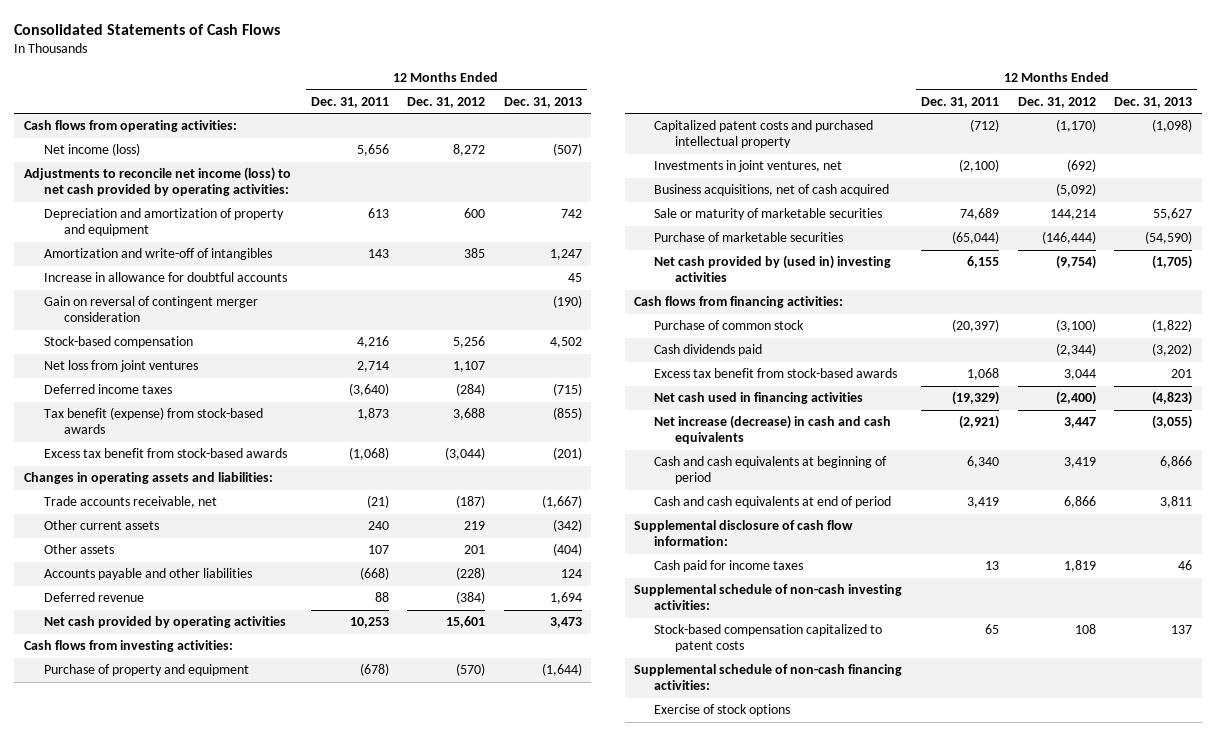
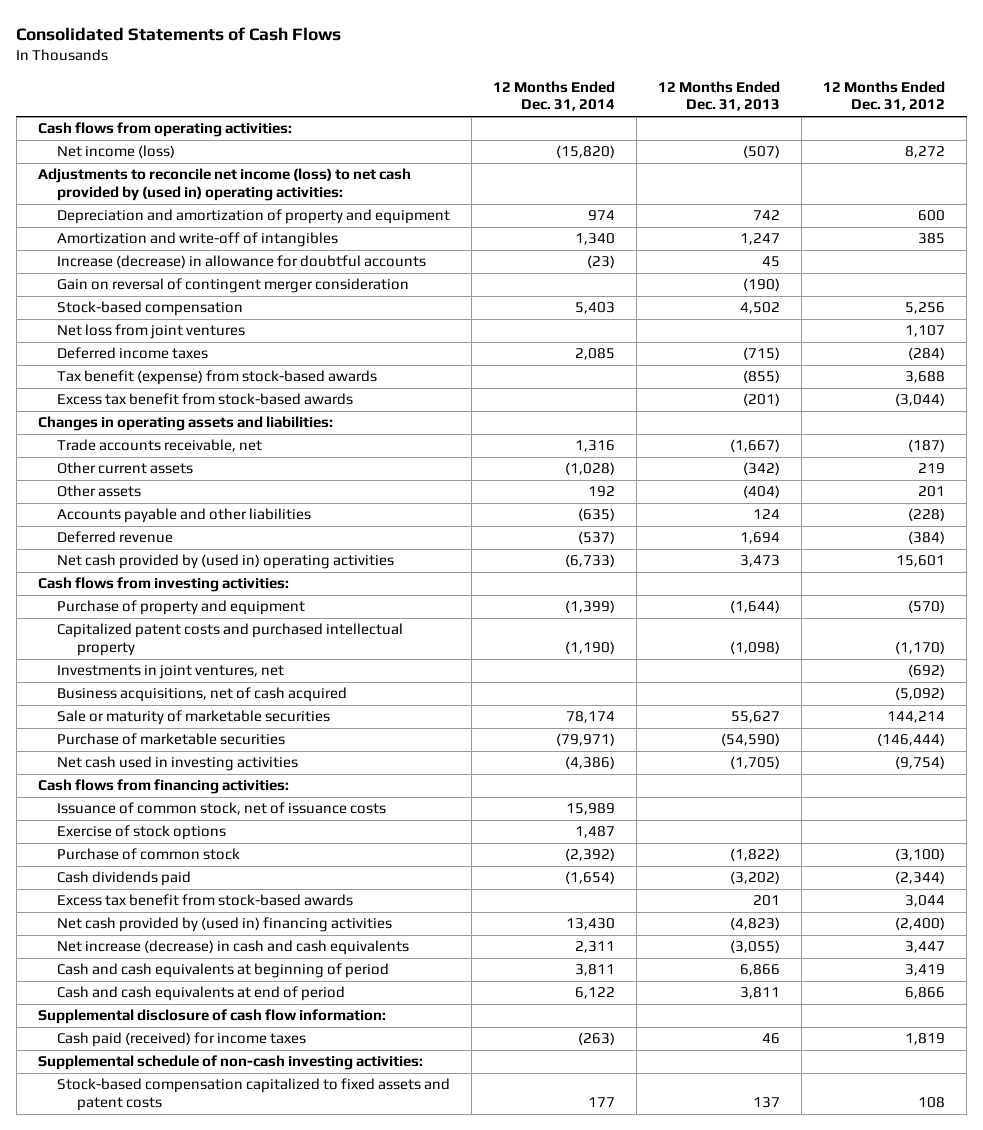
- | 12 Months Ended Dec. 31, 2011 | 12 Months Ended Dec. 31, 2012 | 12 Months Ended Dec. 31, 2013
+ | 12 Months Ended Dec. 31, 2014 | 12 Months Ended Dec. 31, 2013 | 12 Months Ended Dec. 31, 2012
- Adjustments to reconcile net income (loss) to net cash provided by operating activities:
+ Adjustments to reconcile net income (loss) to net cash provided by (used in) operating activities:
- Increase in allowance for doubtful accounts | | | 45
+ Increase (decrease) in allowance for doubtful accounts | (23) | 45 |
- Net cash provided by operating activities | 10,253 | 15,601 | 3,473
+ Net cash provided by (used in) operating activities | (6,733) | 3,473 | 15,601
- Net cash provided by (used in) investing activities | 6,155 | (9,754) | (1,705)
+ Net cash used in investing activities | (4,386) | (1,705) | (9,754)
+ Issuance of common stock, net of issuance costs | 15,989 | |
moved up: Exercise of stock options | 1,487 | |
- Net cash used in financing activities | (19,329) | (2,400) | (4,823)
+ Net cash provided by (used in) financing activities | 13,430 | (4,823) | (2,400)
- Cash paid for income taxes | 13 | 1,819 | 46
+ Cash paid (received) for income taxes | (263) | 46 | 1,819
- Stock-based compensation capitalized to patent costs | 65 | 108 | 137
- Supplemental schedule of non-cash financing activities:
+ Stock-based compensation capitalized to fixed assets and patent costs | 177 | 137 | 108

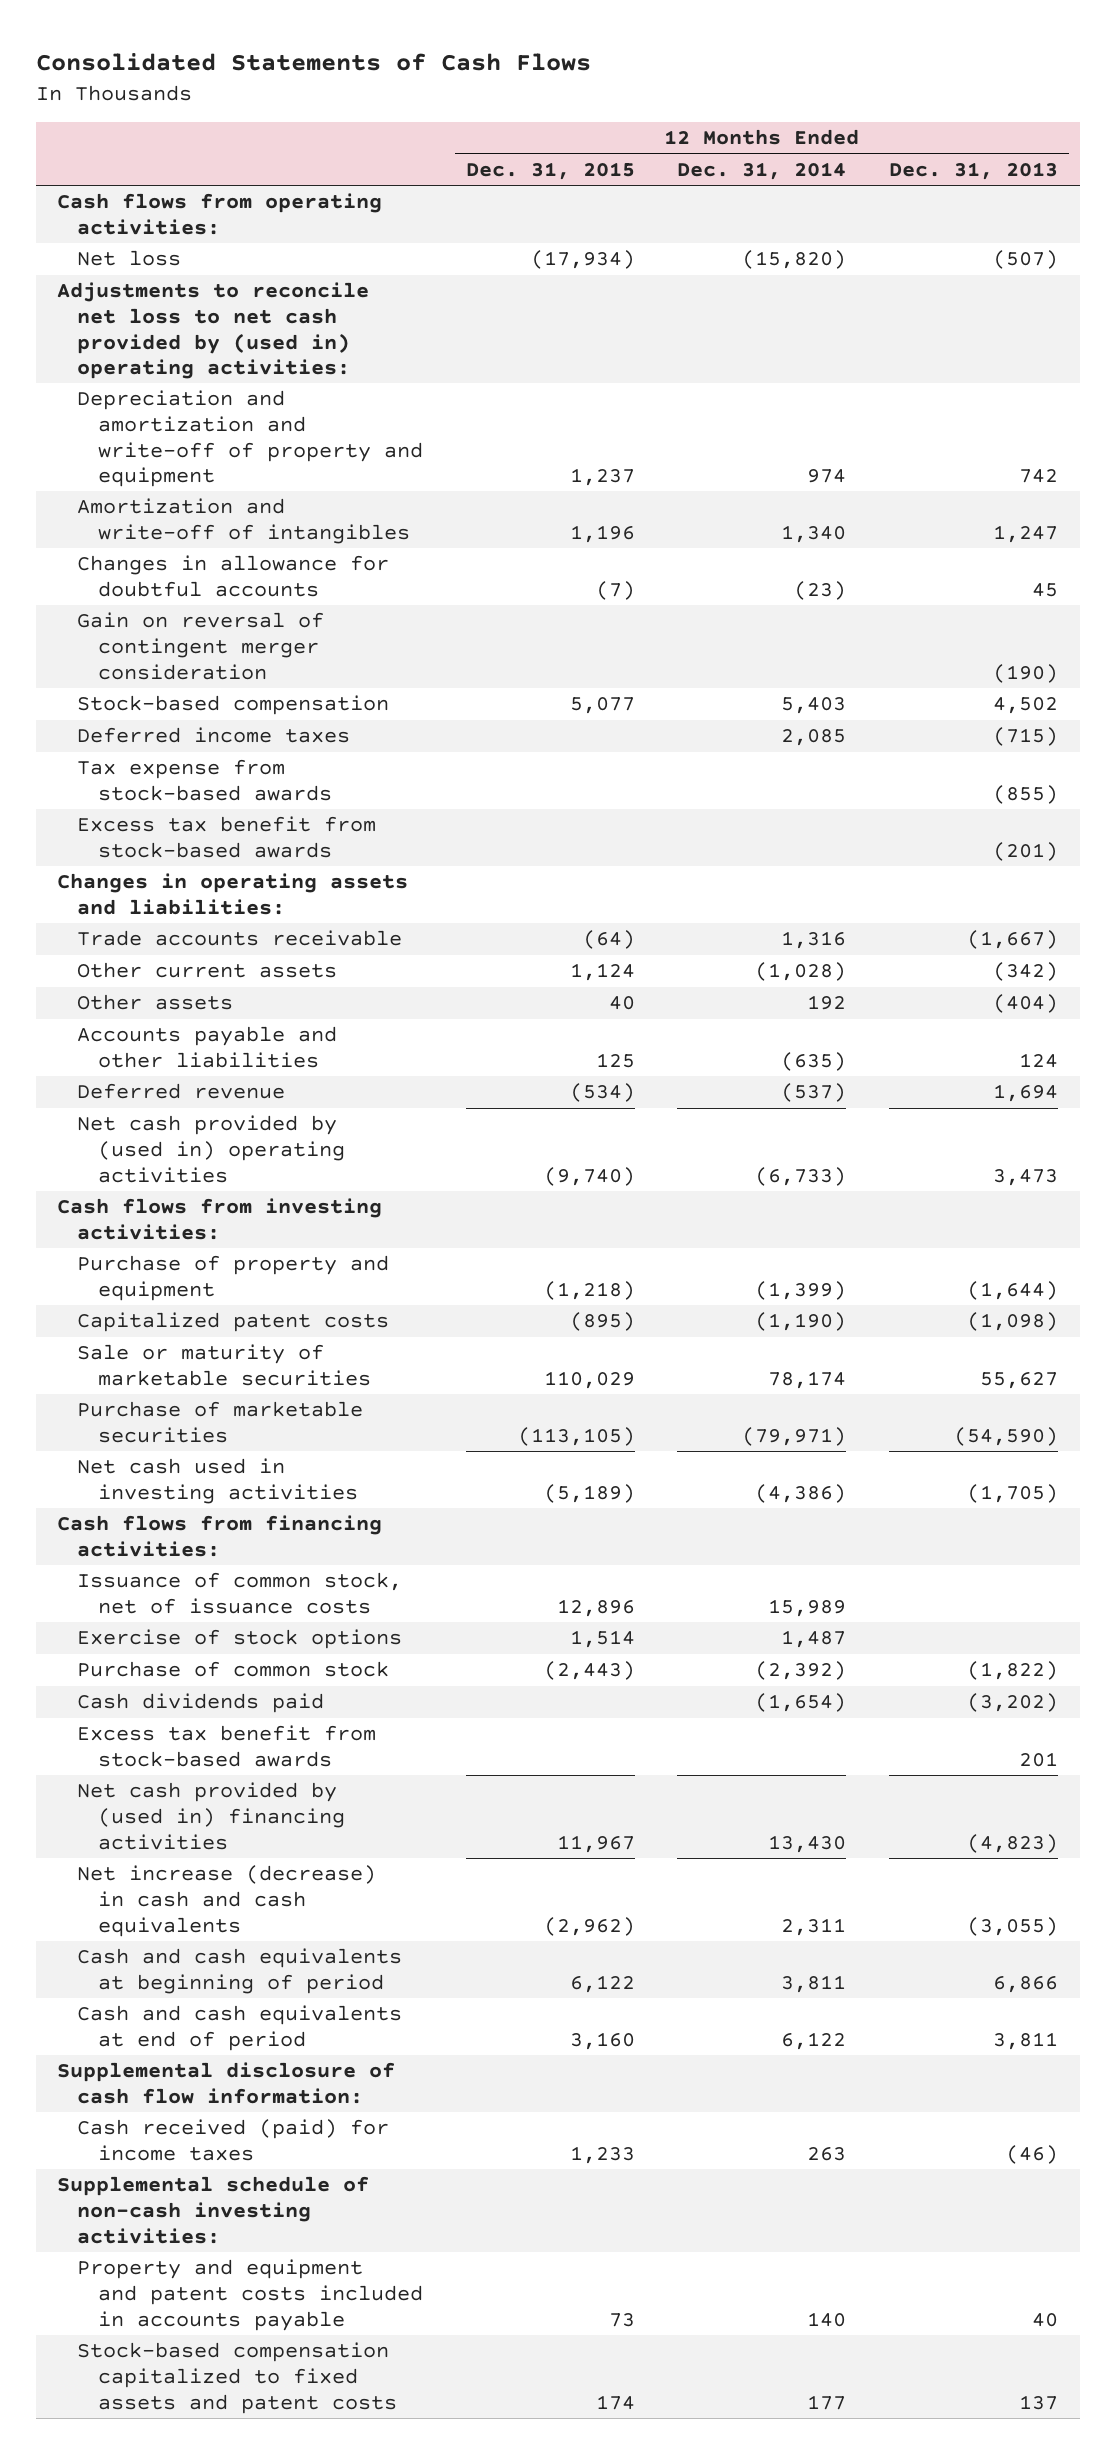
- | 12 Months Ended Dec. 31, 2014 | 12 Months Ended Dec. 31, 2013 | 12 Months Ended Dec. 31, 2012
+ | 12 Months Ended Dec. 31, 2015 | 12 Months Ended Dec. 31, 2014 | 12 Months Ended Dec. 31, 2013
- Net income (loss) | (15,820) | (507) | 8,272
- Adjustments to reconcile net income (loss) to net cash provided by (used in) operating activities:
- Depreciation and amortization of property and equipment | 974 | 742 | 600
+ Net loss | (17,934) | (15,820) | (507)
+ Adjustments to reconcile net loss to net cash provided by (used in) operating activities:
+ Depreciation and amortization and write-off of property and equipment | 1,237 | 974 | 742
- Increase (decrease) in allowance for doubtful accounts | (23) | 45 |
+ Changes in allowance for doubtful accounts | (7) | (23) | 45
- Net loss from joint ventures | | | 1,107
- Tax benefit (expense) from stock-based awards | | (855) | 3,688
+ Tax expense from stock-based awards | | | (855)
- Trade accounts receivable, net | 1,316 | (1,667) | (187)
+ Trade accounts receivable | (64) | 1,316 | (1,667)
- Capitalized patent costs and purchased intellectual property | (1,190) | (1,098) | (1,170)
- Investments in joint ventures, net | | | (692)
- Business acquisitions, net of cash acquired | | | (5,092)
+ Capitalized patent costs | (895) | (1,190) | (1,098)
- Cash paid (received) for income taxes | (263) | 46 | 1,819
+ Cash received (paid) for income taxes | 1,233 | 263 | (46)
+ Property and equipment and patent costs included in accounts payable | 73 | 140 | 40

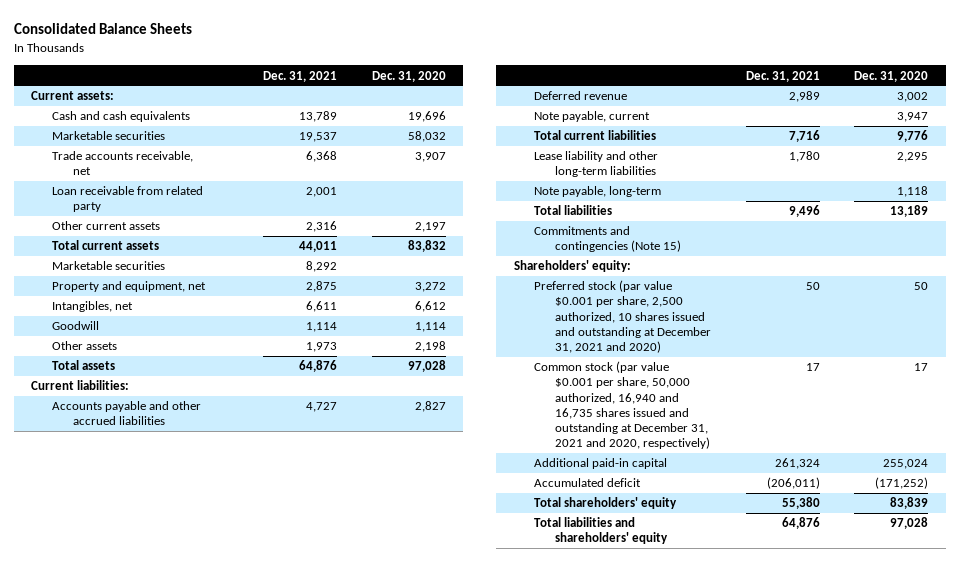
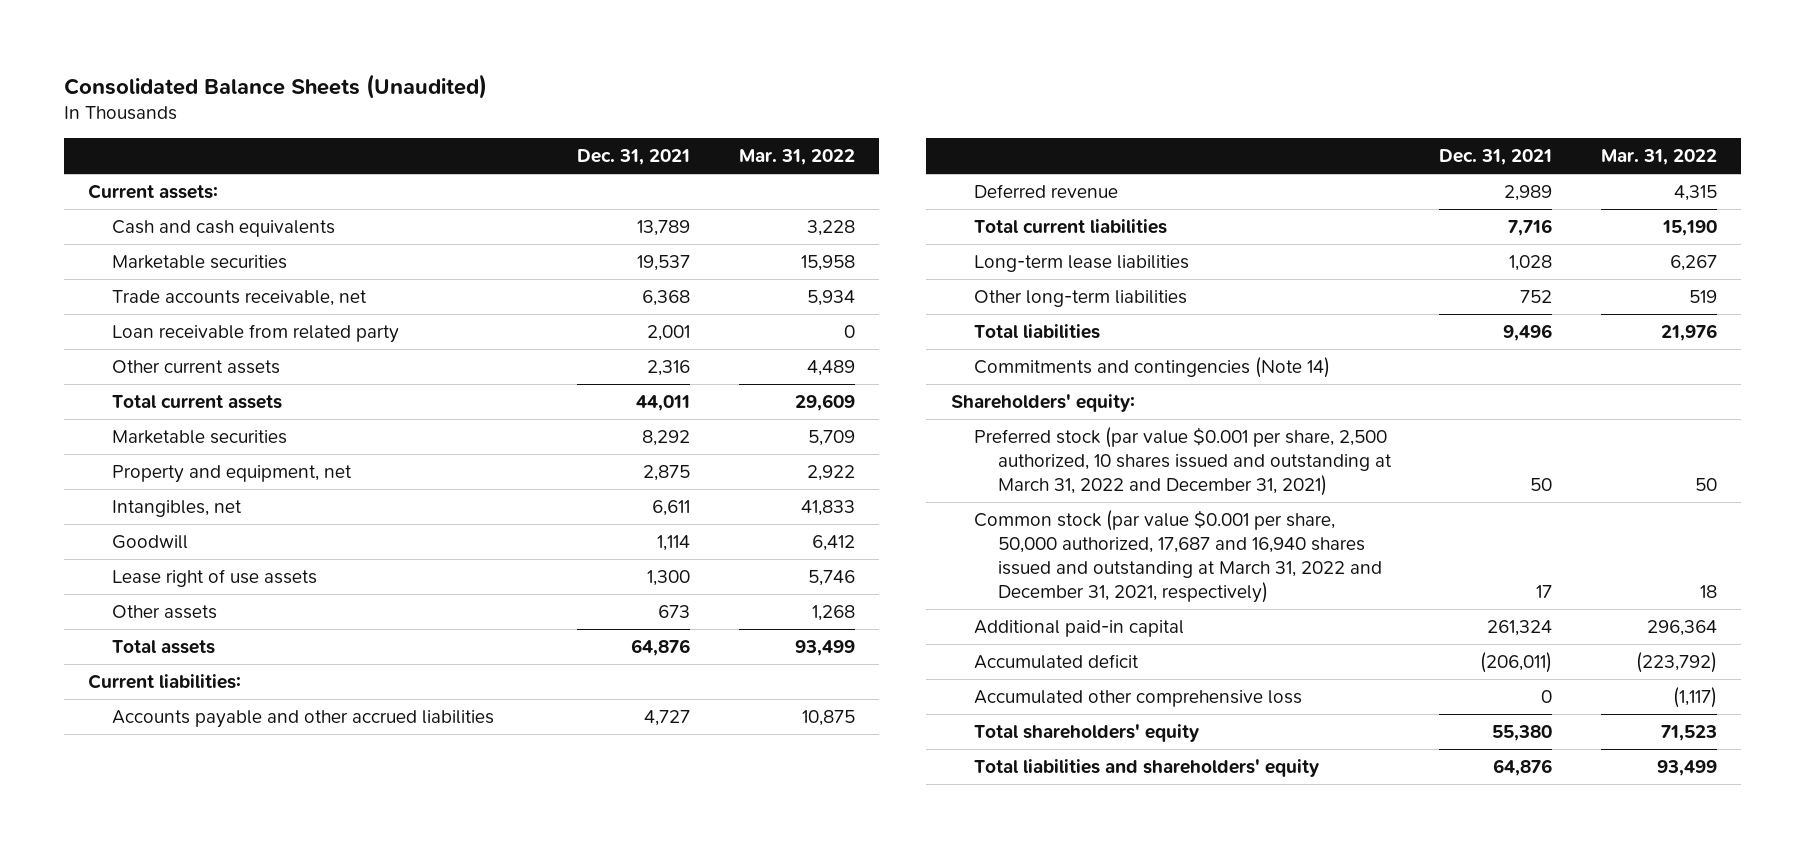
- Consolidated Balance Sheets
+ Consolidated Balance Sheets (Unaudited)
- | Dec. 31, 2021 | Dec. 31, 2020
+ | Dec. 31, 2021 | Mar. 31, 2022
- Other assets | 1,973 | 2,198
+ Lease right of use assets | 1,300 | 5,746
+ Other assets | 673 | 1,268
- Note payable, current | | 3,947
- Lease liability and other long-term liabilities | 1,780 | 2,295
- Note payable, long-term | | 1,118
+ Long-term lease liabilities | 1,028 | 6,267
+ Other long-term liabilities | 752 | 519
- Commitments and contingencies (Note 15)
+ Commitments and contingencies (Note 14)
- Preferred stock (par value $0.001 per share, 2,500 authorized, 10 shares issued and outstanding at December 31, 2021 and 2020) | 50 | 50
- Common stock (par value $0.001 per share, 50,000 authorized, 16,940 and 16,735 shares issued and outstanding at December 31, 2021 and 2020, respectively) | 17 | 17
+ Preferred stock (par value $0.001 per share, 2,500 authorized, 10 shares issued and outstanding at March 31, 2022 and December 31, 2021) | 50 | 50
+ Common stock (par value $0.001 per share, 50,000 authorized, 17,687 and 16,940 shares issued and outstanding at March 31, 2022 and December 31, 2021, respectively) | 17 | 18
+ Accumulated other comprehensive loss | 0 | (1,117)

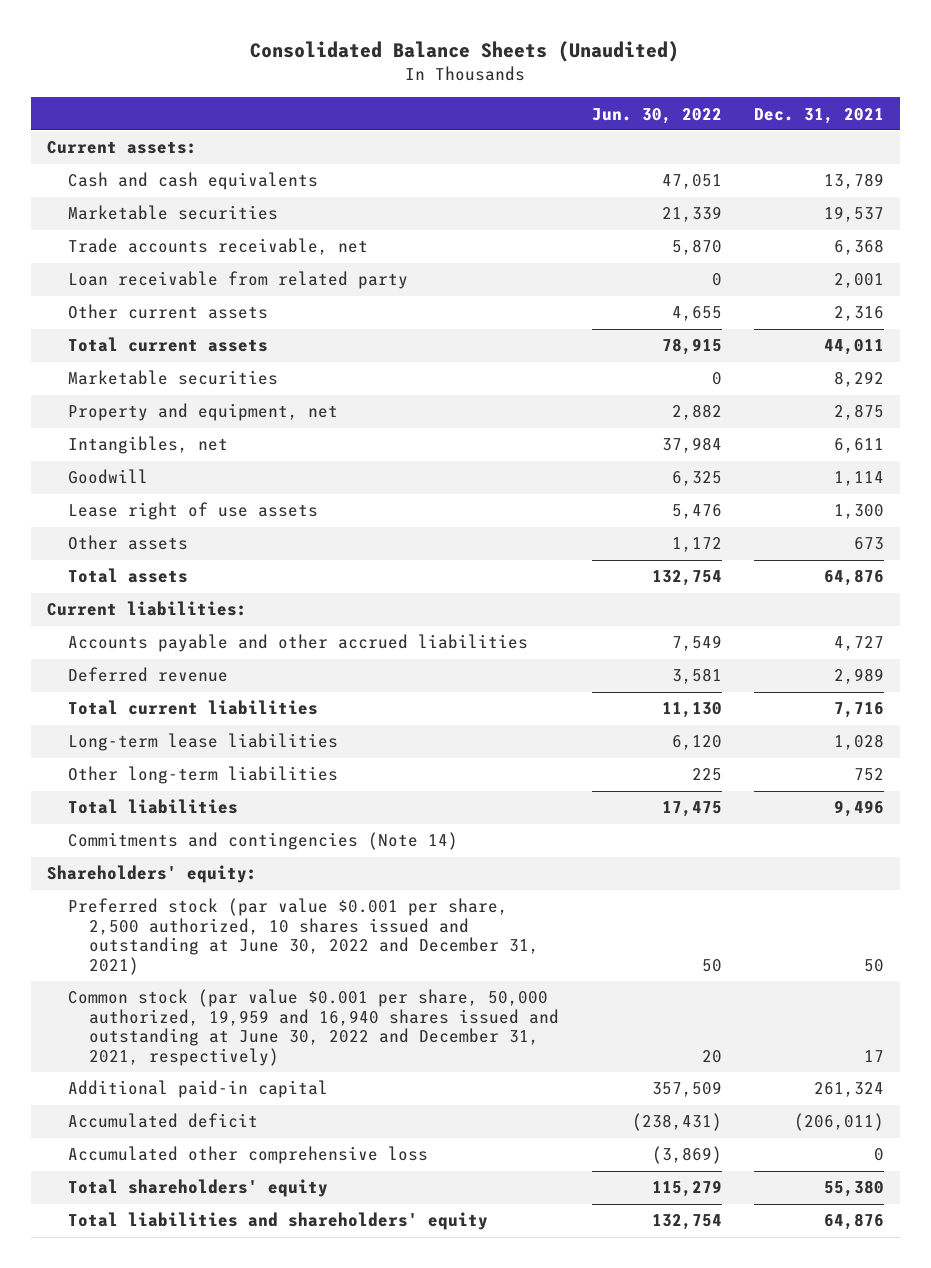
- | Dec. 31, 2021 | Mar. 31, 2022
+ | Jun. 30, 2022 | Dec. 31, 2021
- Preferred stock (par value $0.001 per share, 2,500 authorized, 10 shares issued and outstanding at March 31, 2022 and December 31, 2021) | 50 | 50
- Common stock (par value $0.001 per share, 50,000 authorized, 17,687 and 16,940 shares issued and outstanding at March 31, 2022 and December 31, 2021, respectively) | 17 | 18
+ Preferred stock (par value $0.001 per share, 2,500 authorized, 10 shares issued and outstanding at June 30, 2022 and December 31, 2021) | 50 | 50
+ Common stock (par value $0.001 per share, 50,000 authorized, 19,959 and 16,940 shares issued and outstanding at June 30, 2022 and December 31, 2021, respectively) | 20 | 17

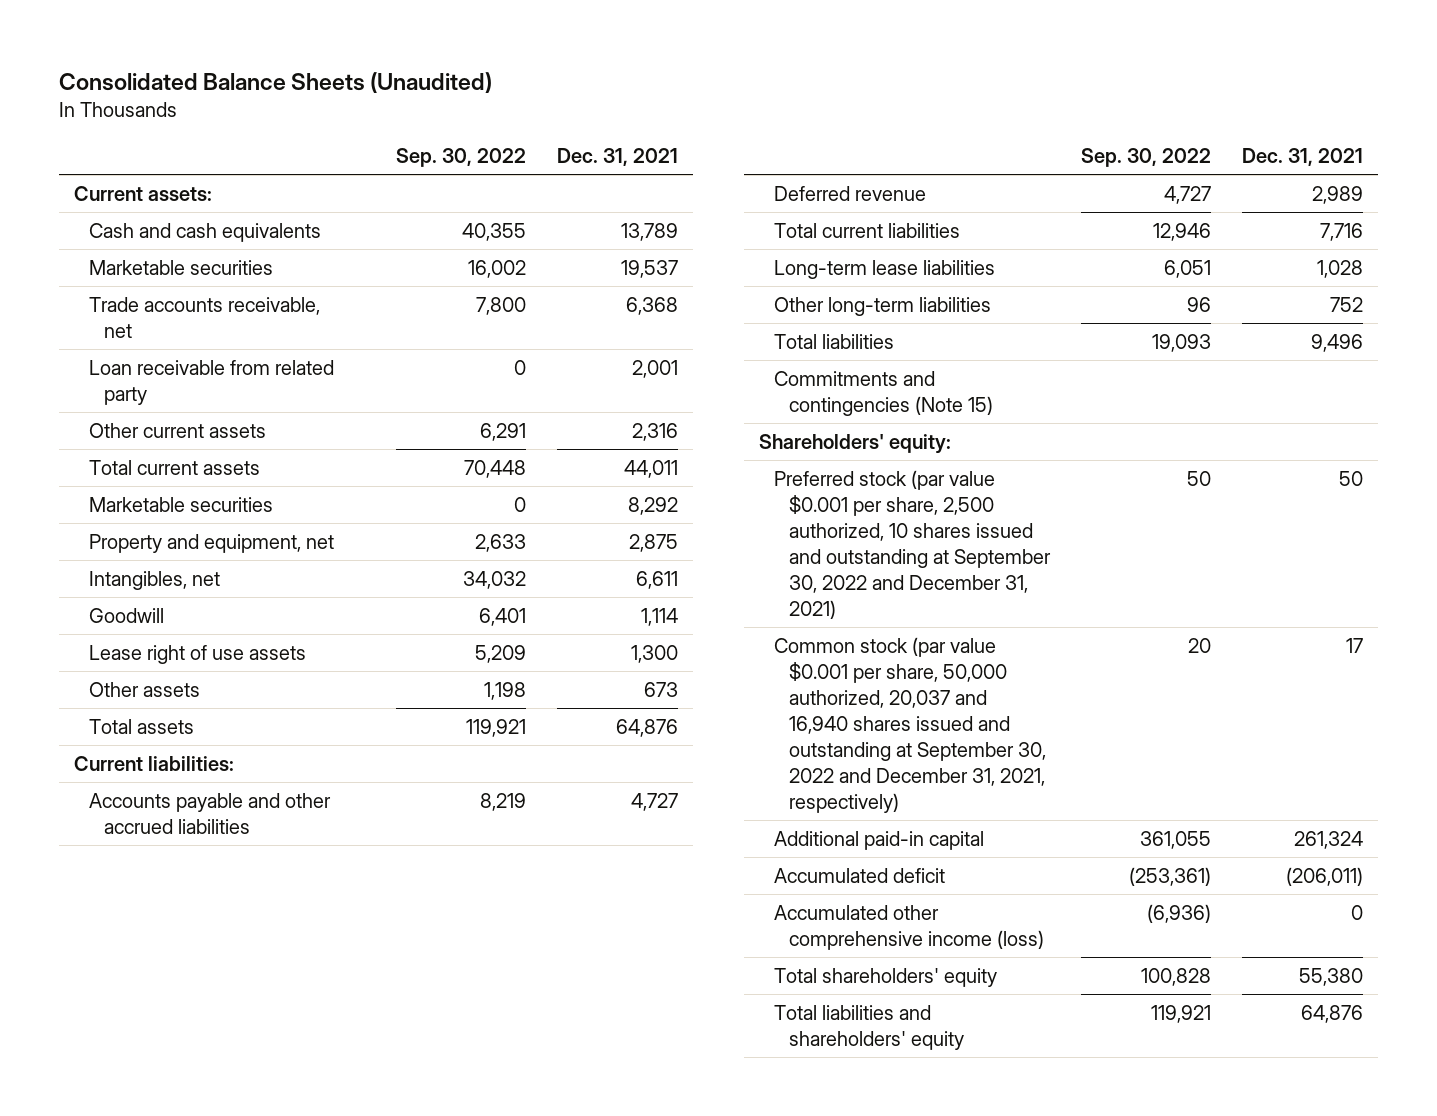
- | Jun. 30, 2022 | Dec. 31, 2021
+ | Sep. 30, 2022 | Dec. 31, 2021
- Commitments and contingencies (Note 14)
+ Commitments and contingencies (Note 15)
- Preferred stock (par value $0.001 per share, 2,500 authorized, 10 shares issued and outstanding at June 30, 2022 and December 31, 2021) | 50 | 50
- Common stock (par value $0.001 per share, 50,000 authorized, 19,959 and 16,940 shares issued and outstanding at June 30, 2022 and December 31, 2021, respectively) | 20 | 17
+ Preferred stock (par value $0.001 per share, 2,500 authorized, 10 shares issued and outstanding at September 30, 2022 and December 31, 2021) | 50 | 50
+ Common stock (par value $0.001 per share, 50,000 authorized, 20,037 and 16,940 shares issued and outstanding at September 30, 2022 and December 31, 2021, respectively) | 20 | 17
- Accumulated other comprehensive loss | (3,869) | 0
+ Accumulated other comprehensive income (loss) | (6,936) | 0

